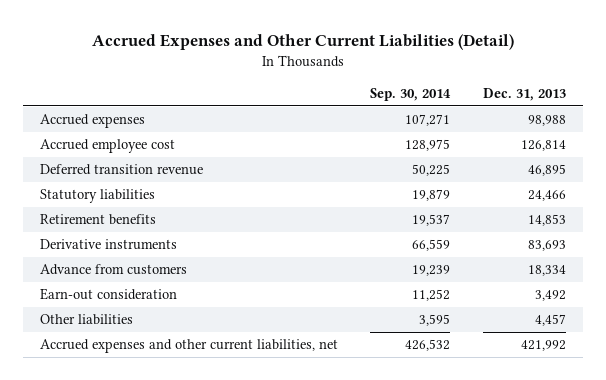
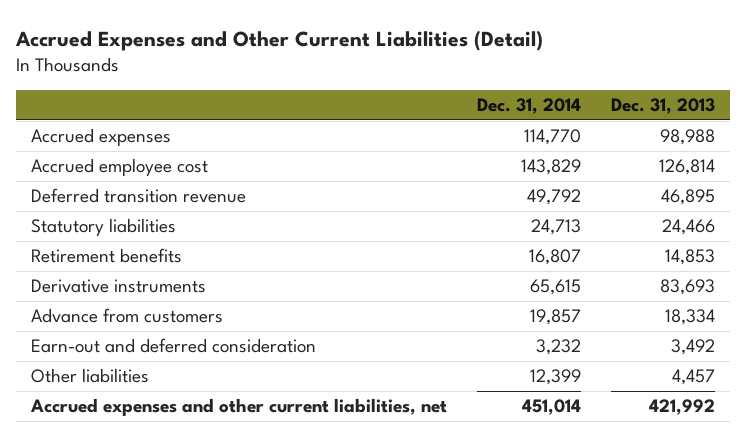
- | Sep. 30, 2014 | Dec. 31, 2013
+ | Dec. 31, 2014 | Dec. 31, 2013
- Earn-out consideration | 11,252 | 3,492
+ Earn-out and deferred consideration | 3,232 | 3,492

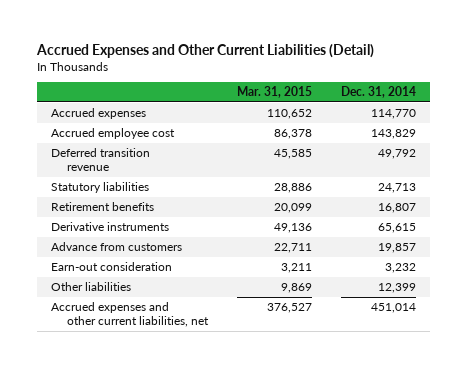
- | Dec. 31, 2014 | Dec. 31, 2013
+ | Mar. 31, 2015 | Dec. 31, 2014
- Earn-out and deferred consideration | 3,232 | 3,492
+ Earn-out consideration | 3,211 | 3,232

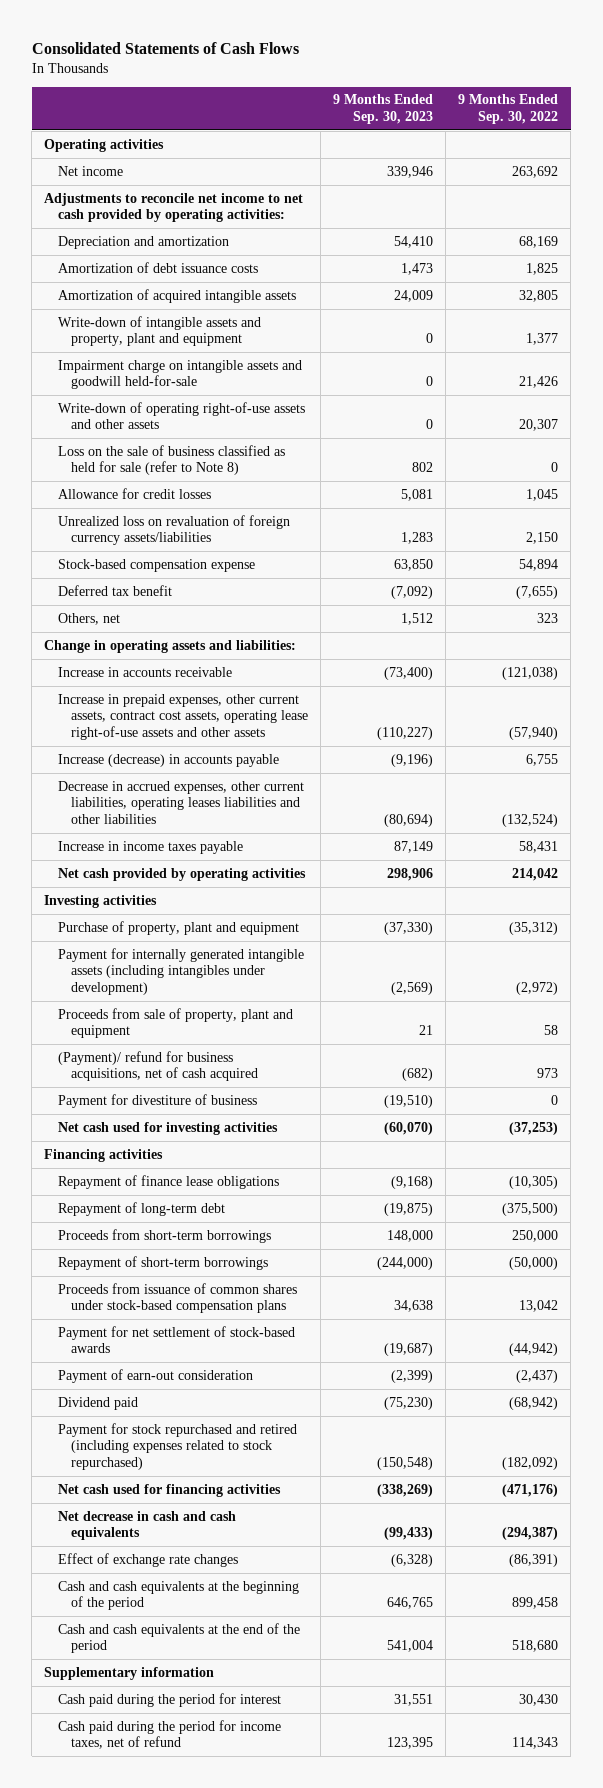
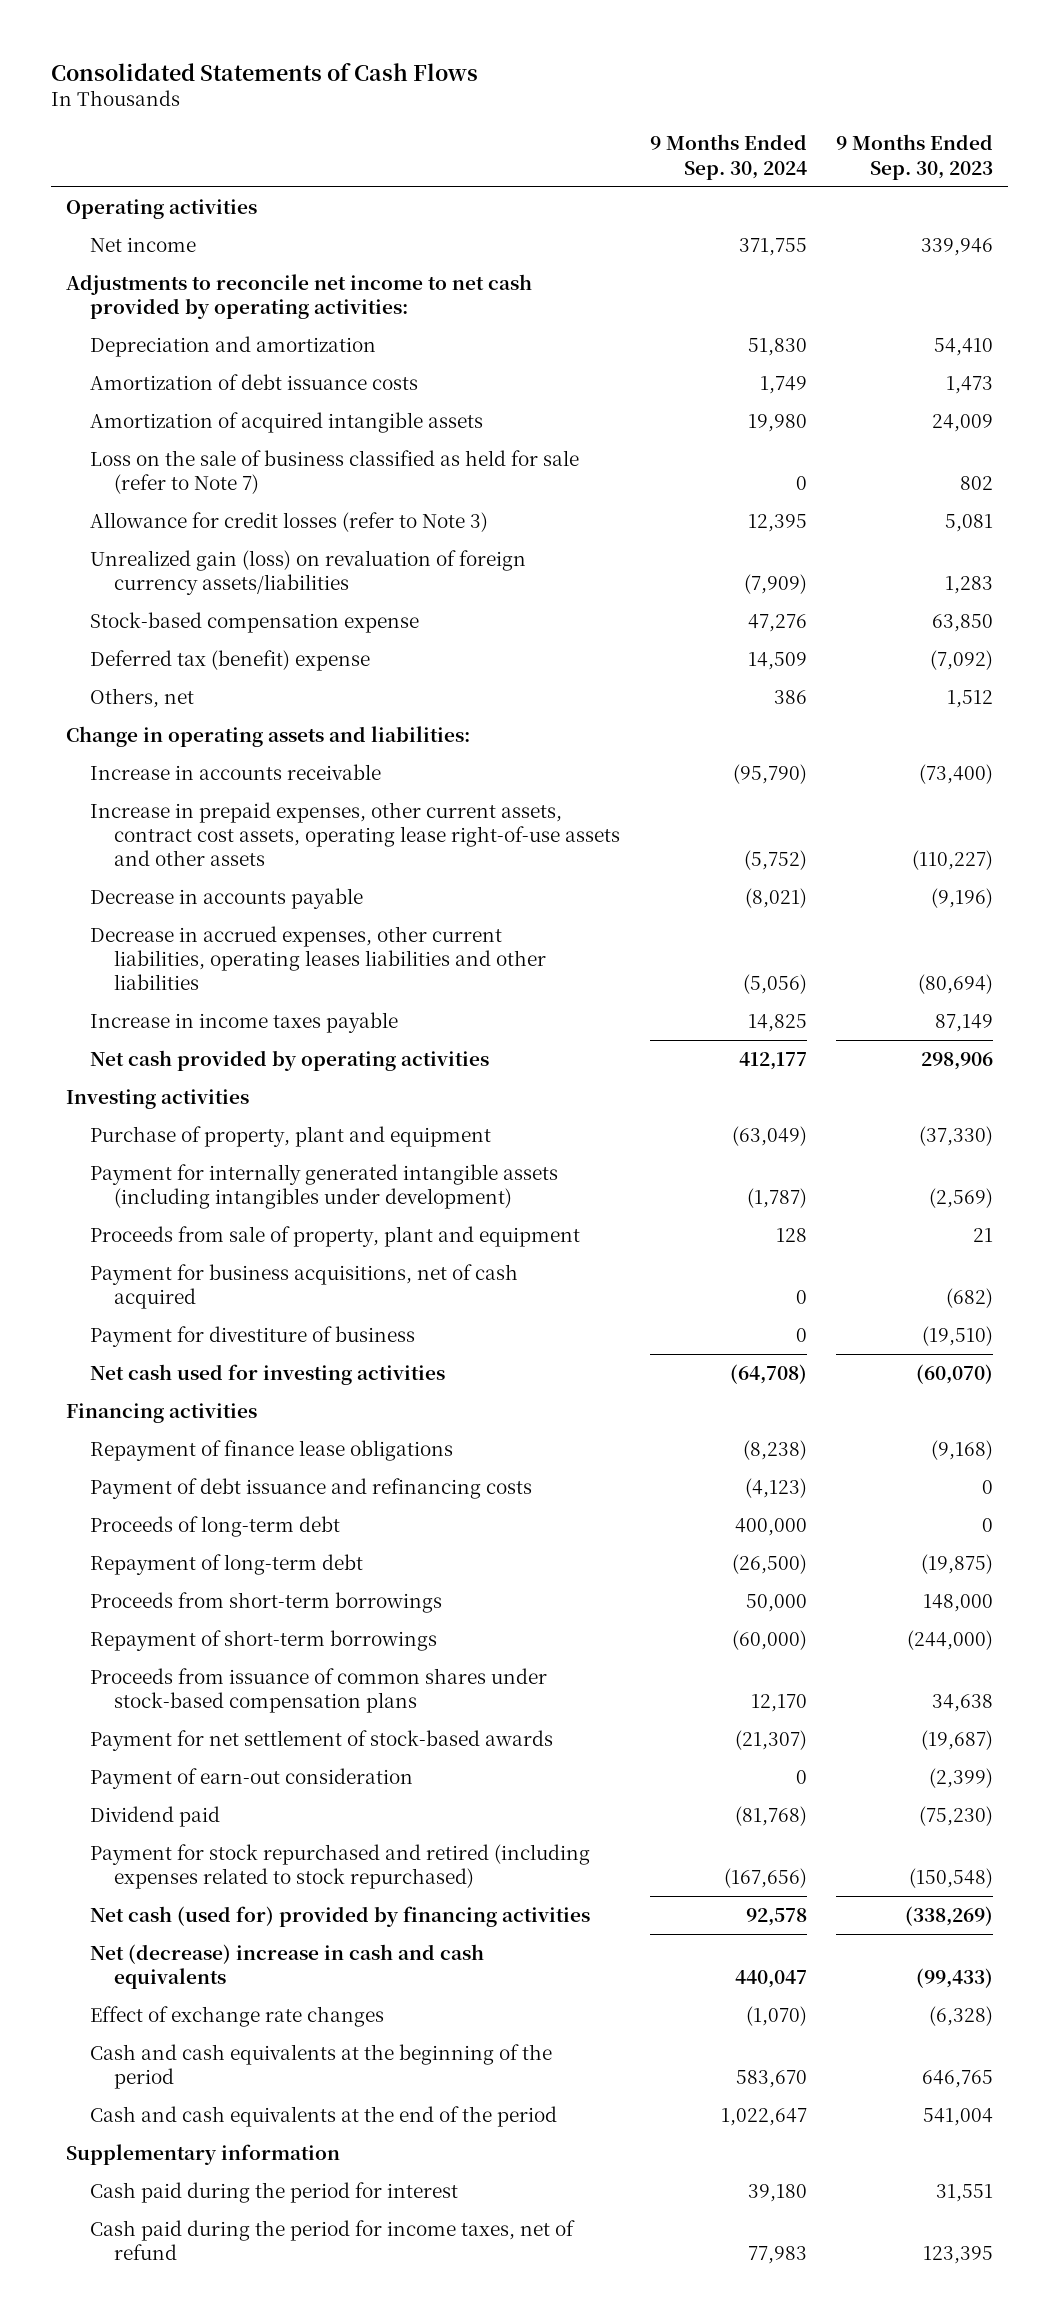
- | 9 Months Ended Sep. 30, 2023 | 9 Months Ended Sep. 30, 2022
+ | 9 Months Ended Sep. 30, 2024 | 9 Months Ended Sep. 30, 2023
- Write-down of intangible assets and property, plant and equipment | 0 | 1,377
- Impairment charge on intangible assets and goodwill held-for-sale | 0 | 21,426
- Write-down of operating right-of-use assets and other assets | 0 | 20,307
- Loss on the sale of business classified as held for sale (refer to Note 8) | 802 | 0
- Allowance for credit losses | 5,081 | 1,045
- Unrealized loss on revaluation of foreign currency assets/liabilities | 1,283 | 2,150
+ Loss on the sale of business classified as held for sale (refer to Note 7) | 0 | 802
+ Allowance for credit losses (refer to Note 3) | 12,395 | 5,081
+ Unrealized gain (loss) on revaluation of foreign currency assets/liabilities | (7,909) | 1,283
- Deferred tax benefit | (7,092) | (7,655)
+ Deferred tax (benefit) expense | 14,509 | (7,092)
- Increase (decrease) in accounts payable | (9,196) | 6,755
+ Decrease in accounts payable | (8,021) | (9,196)
- (Payment)/ refund for business acquisitions, net of cash acquired | (682) | 973
+ Payment for business acquisitions, net of cash acquired | 0 | (682)
+ Payment of debt issuance and refinancing costs | (4,123) | 0
+ Proceeds of long-term debt | 400,000 | 0
- Net cash used for financing activities | (338,269) | (471,176)
- Net decrease in cash and cash equivalents | (99,433) | (294,387)
+ Net cash (used for) provided by financing activities | 92,578 | (338,269)
+ Net (decrease) increase in cash and cash equivalents | 440,047 | (99,433)

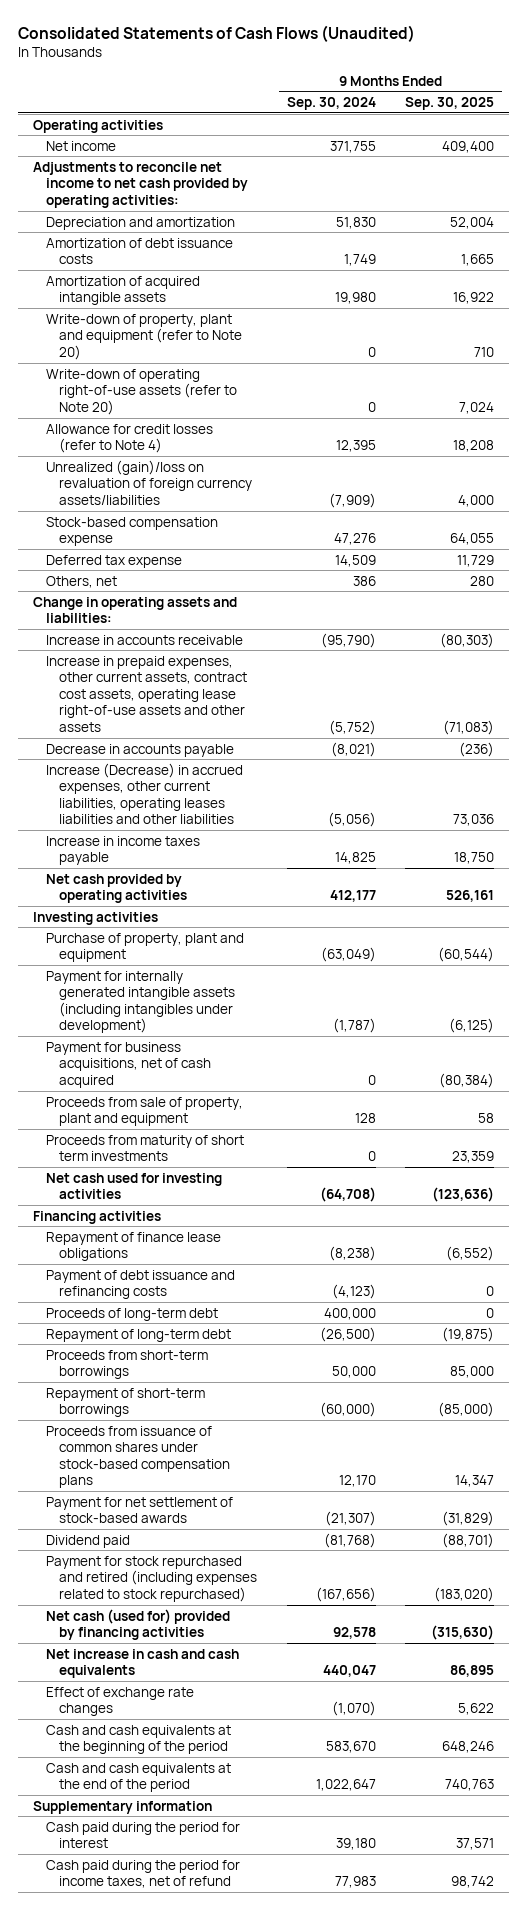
- Consolidated Statements of Cash Flows
+ Consolidated Statements of Cash Flows (Unaudited)
- | 9 Months Ended Sep. 30, 2024 | 9 Months Ended Sep. 30, 2023
+ | 9 Months Ended Sep. 30, 2024 | 9 Months Ended Sep. 30, 2025
- Loss on the sale of business classified as held for sale (refer to Note 7) | 0 | 802
- Allowance for credit losses (refer to Note 3) | 12,395 | 5,081
- Unrealized gain (loss) on revaluation of foreign currency assets/liabilities | (7,909) | 1,283
+ Write-down of property, plant and equipment (refer to Note 20) | 0 | 710
+ Write-down of operating right-of-use assets (refer to Note 20) | 0 | 7,024
+ Allowance for credit losses (refer to Note 4) | 12,395 | 18,208
+ Unrealized (gain)/loss on revaluation of foreign currency assets/liabilities | (7,909) | 4,000
- Deferred tax (benefit) expense | 14,509 | (7,092)
+ Deferred tax expense | 14,509 | 11,729
- Decrease in accrued expenses, other current liabilities, operating leases liabilities and other liabilities | (5,056) | (80,694)
+ Increase (Decrease) in accrued expenses, other current liabilities, operating leases liabilities and other liabilities | (5,056) | 73,036
- Payment for divestiture of business | 0 | (19,510)
moved down: Proceeds from sale of property, plant and equipment | 128 | 58
+ Proceeds from maturity of short term investments | 0 | 23,359
- Payment of earn-out consideration | 0 | (2,399)
- Net (decrease) increase in cash and cash equivalents | 440,047 | (99,433)
+ Net increase in cash and cash equivalents | 440,047 | 86,895

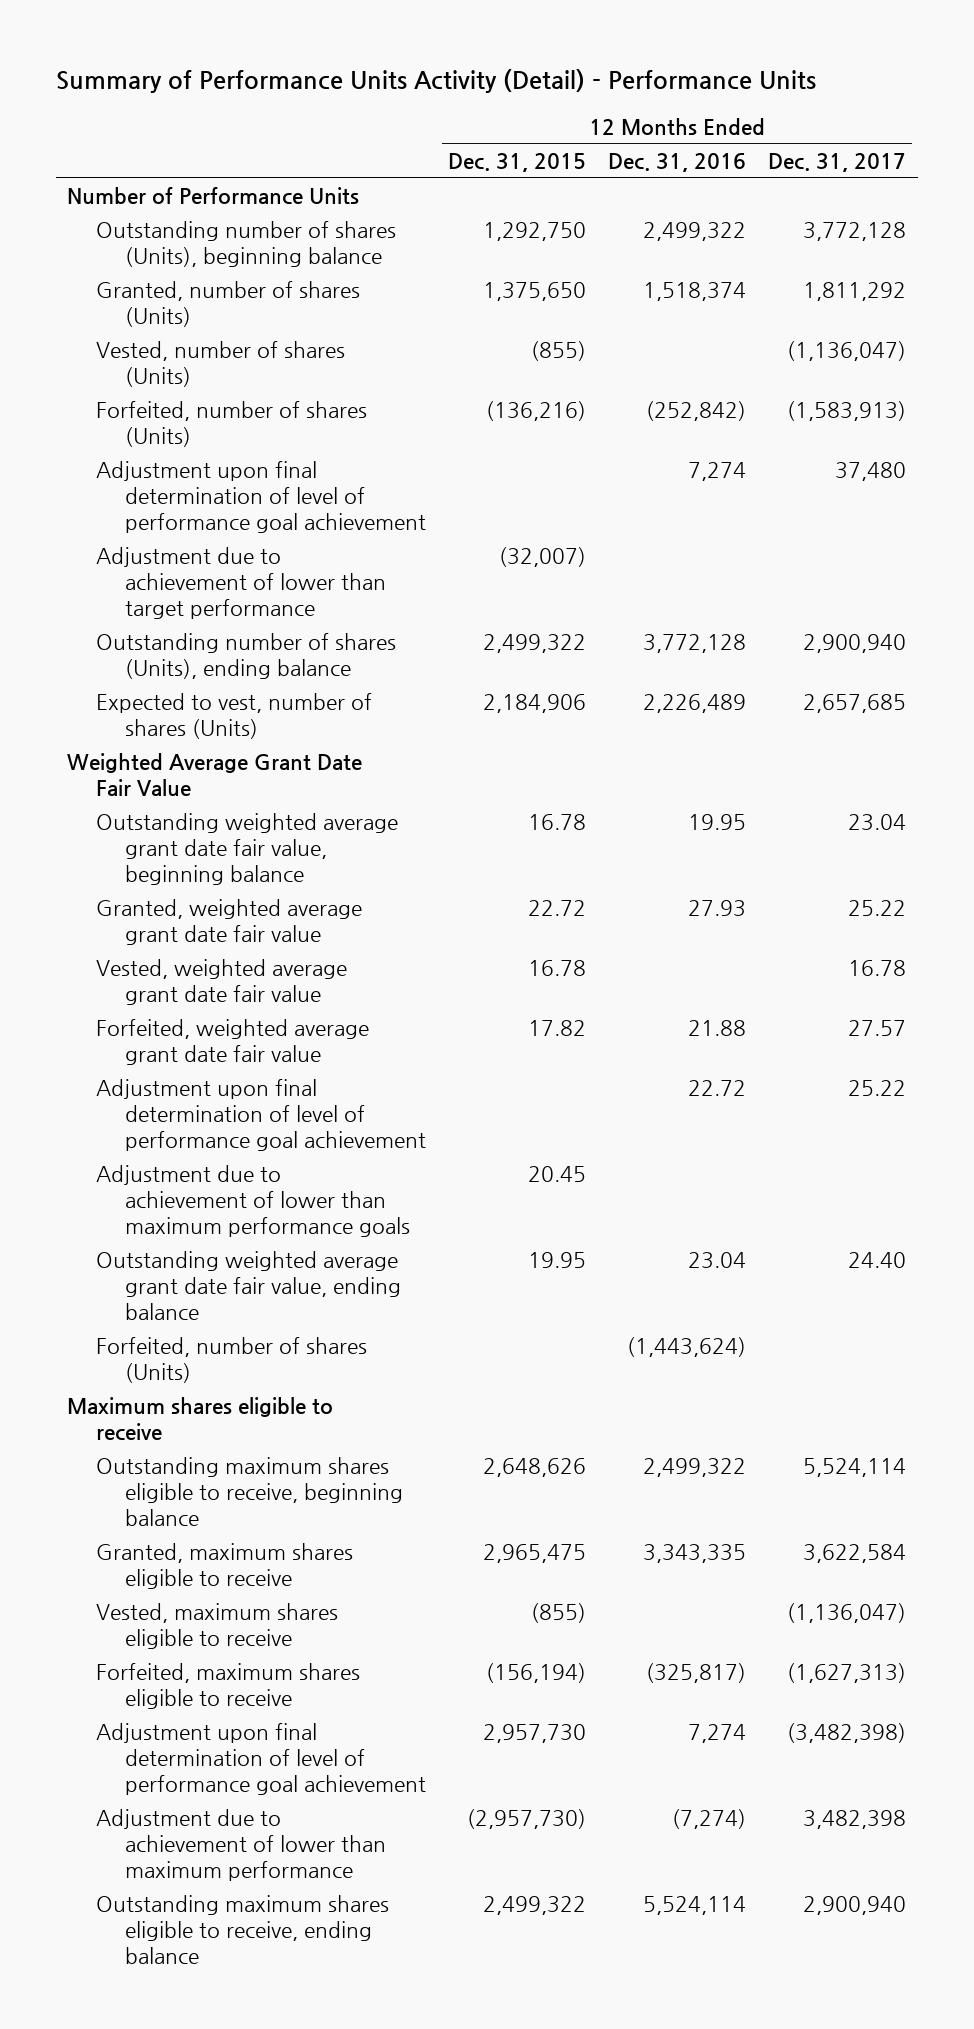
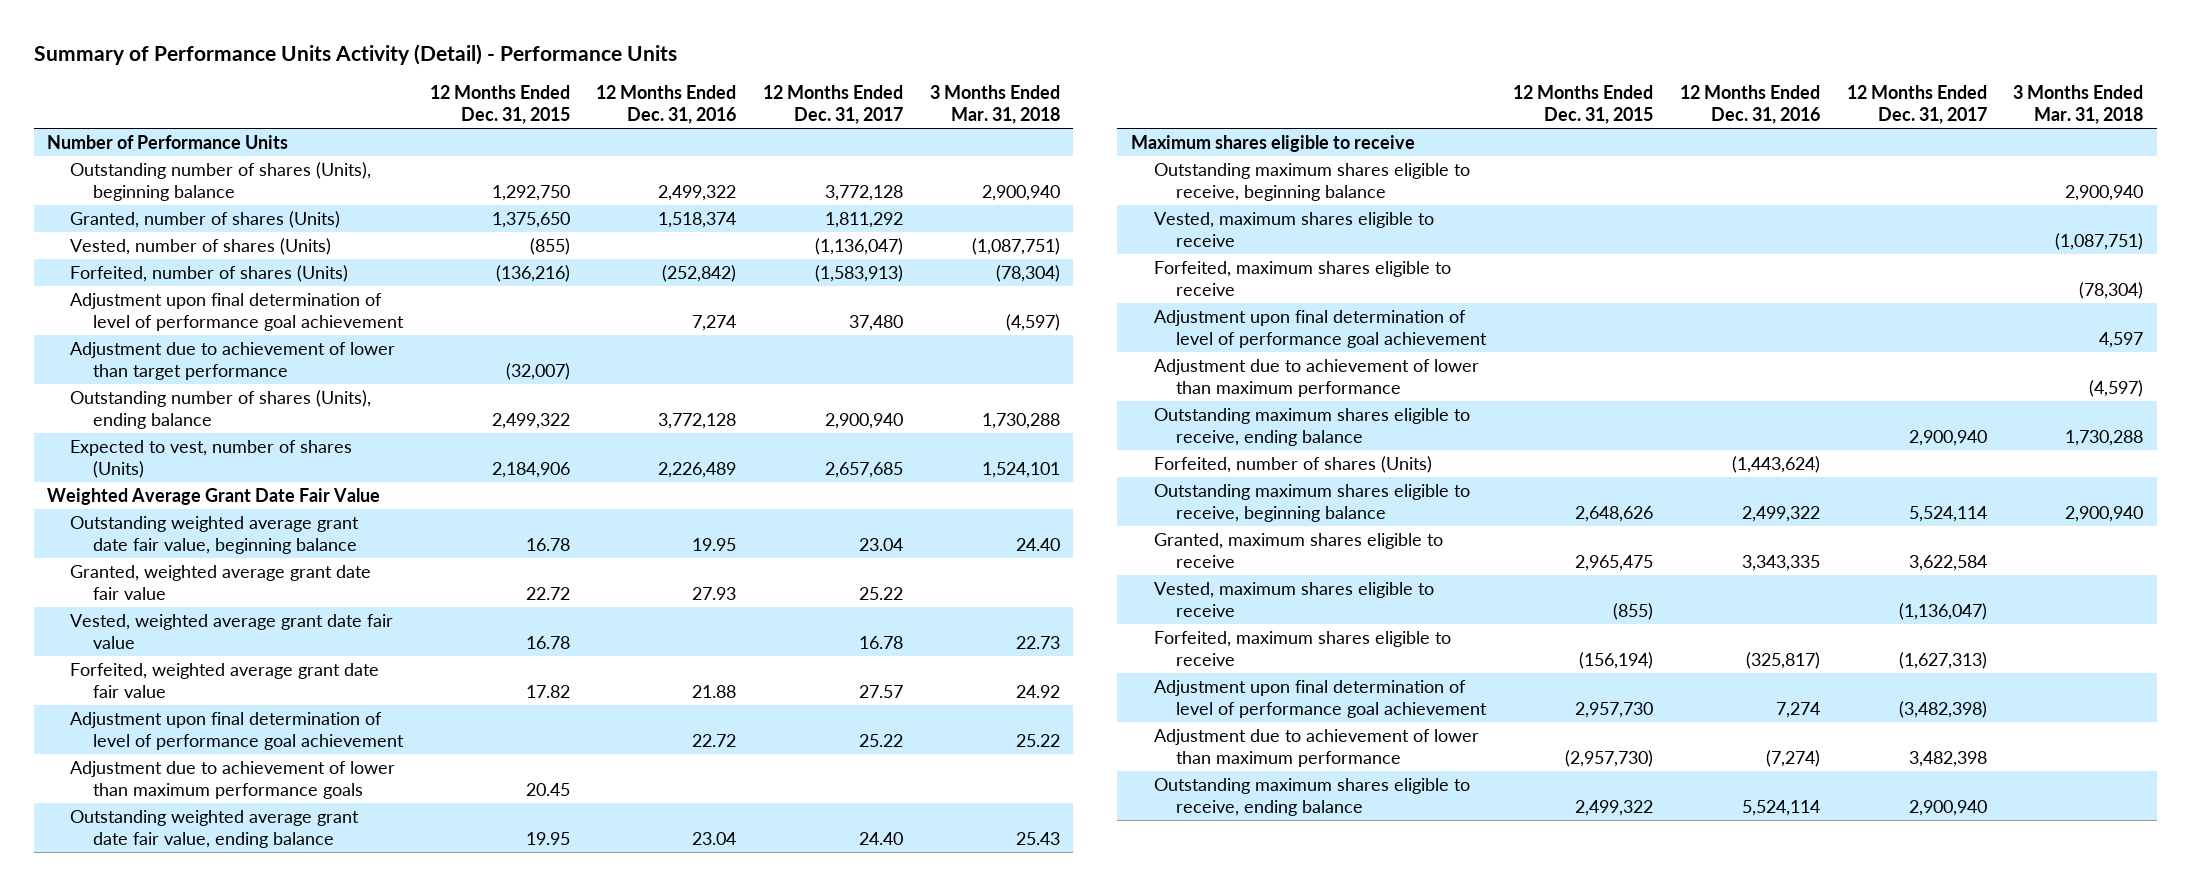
- | 12 Months Ended Dec. 31, 2015 | 12 Months Ended Dec. 31, 2016 | 12 Months Ended Dec. 31, 2017
+ | 12 Months Ended Dec. 31, 2015 | 12 Months Ended Dec. 31, 2016 | 12 Months Ended Dec. 31, 2017 | 3 Months Ended Mar. 31, 2018
+ Outstanding maximum shares eligible to receive, beginning balance | | | | 2,900,940
+ Vested, maximum shares eligible to receive | | | | (1,087,751)
+ Forfeited, maximum shares eligible to receive | | | | (78,304)
+ Adjustment upon final determination of level of performance goal achievement | | | | 4,597
+ Adjustment due to achievement of lower than maximum performance | | | | (4,597)
+ Outstanding maximum shares eligible to receive, ending balance | | | 2,900,940 | 1,730,288
moved down: Forfeited, number of shares (Units) | | (1,443,624) | |

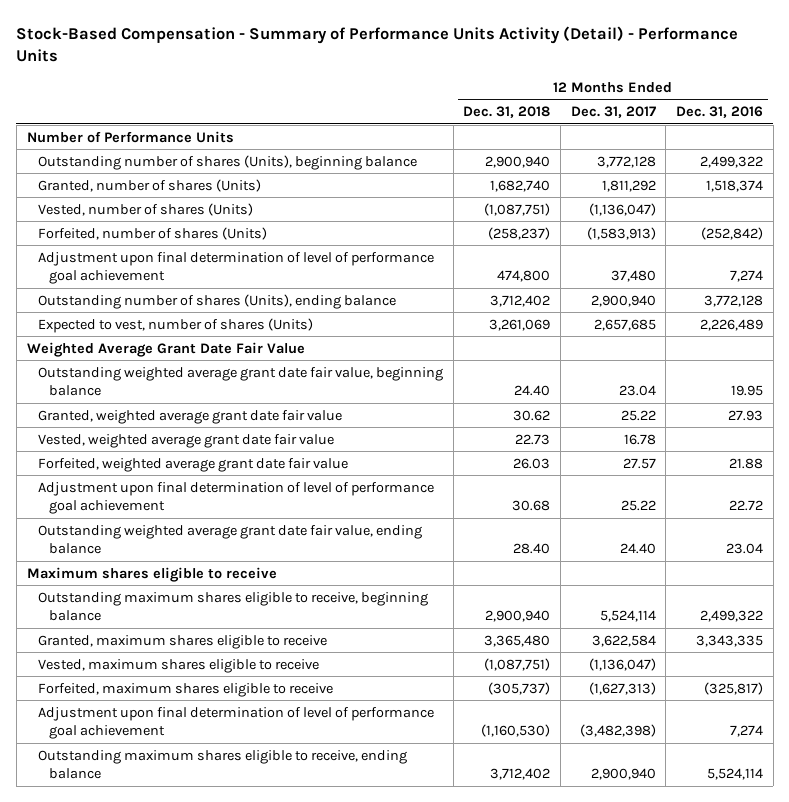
- Summary of Performance Units Activity (Detail) - Performance Units
+ Stock-Based Compensation - Summary of Performance Units Activity (Detail) - Performance Units
- | 12 Months Ended Dec. 31, 2015 | 12 Months Ended Dec. 31, 2016 | 12 Months Ended Dec. 31, 2017 | 3 Months Ended Mar. 31, 2018
+ | 12 Months Ended Dec. 31, 2018 | 12 Months Ended Dec. 31, 2017 | 12 Months Ended Dec. 31, 2016
- Adjustment due to achievement of lower than target performance | (32,007) | | |
- Adjustment due to achievement of lower than maximum performance goals | 20.45 | | |
- Outstanding maximum shares eligible to receive, beginning balance | | | | 2,900,940
- Vested, maximum shares eligible to receive | | | | (1,087,751)
- Forfeited, maximum shares eligible to receive | | | | (78,304)
- Adjustment upon final determination of level of performance goal achievement | | | | 4,597
- Adjustment due to achievement of lower than maximum performance | | | | (4,597)
- Outstanding maximum shares eligible to receive, ending balance | | | 2,900,940 | 1,730,288
- Forfeited, number of shares (Units) | | (1,443,624) | |
- Adjustment due to achievement of lower than maximum performance | (2,957,730) | (7,274) | 3,482,398 |

